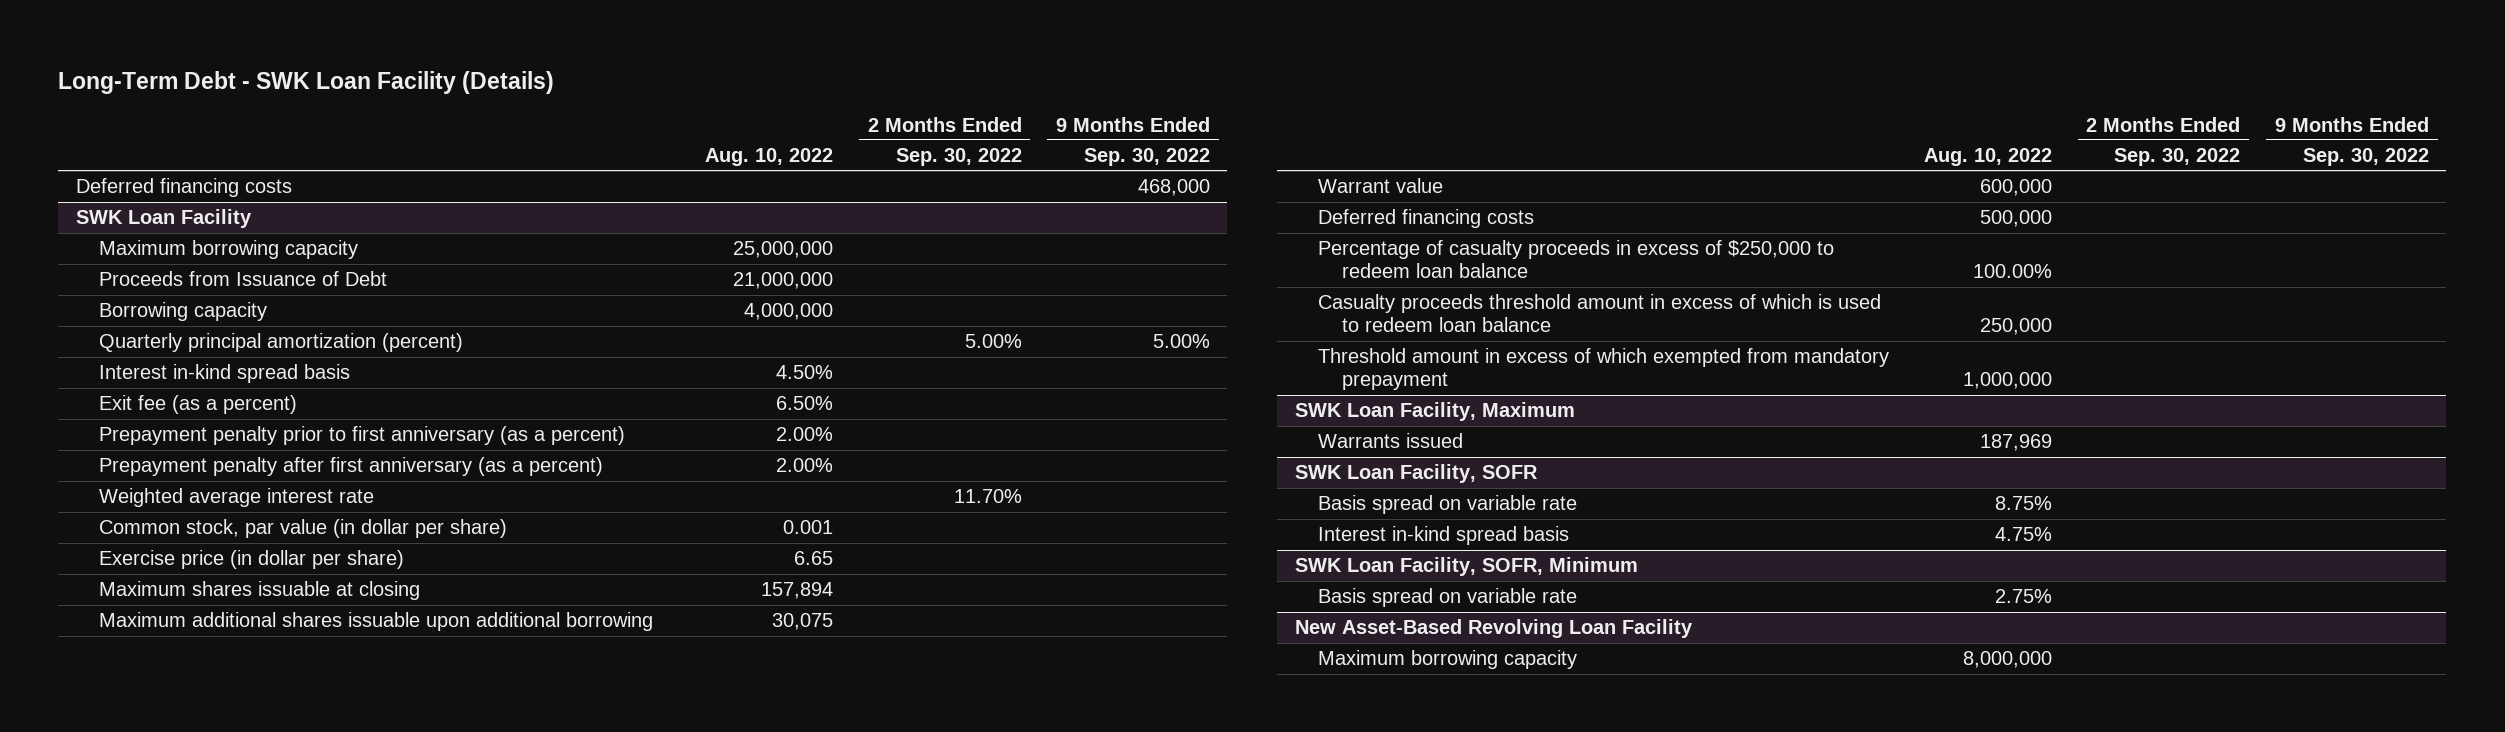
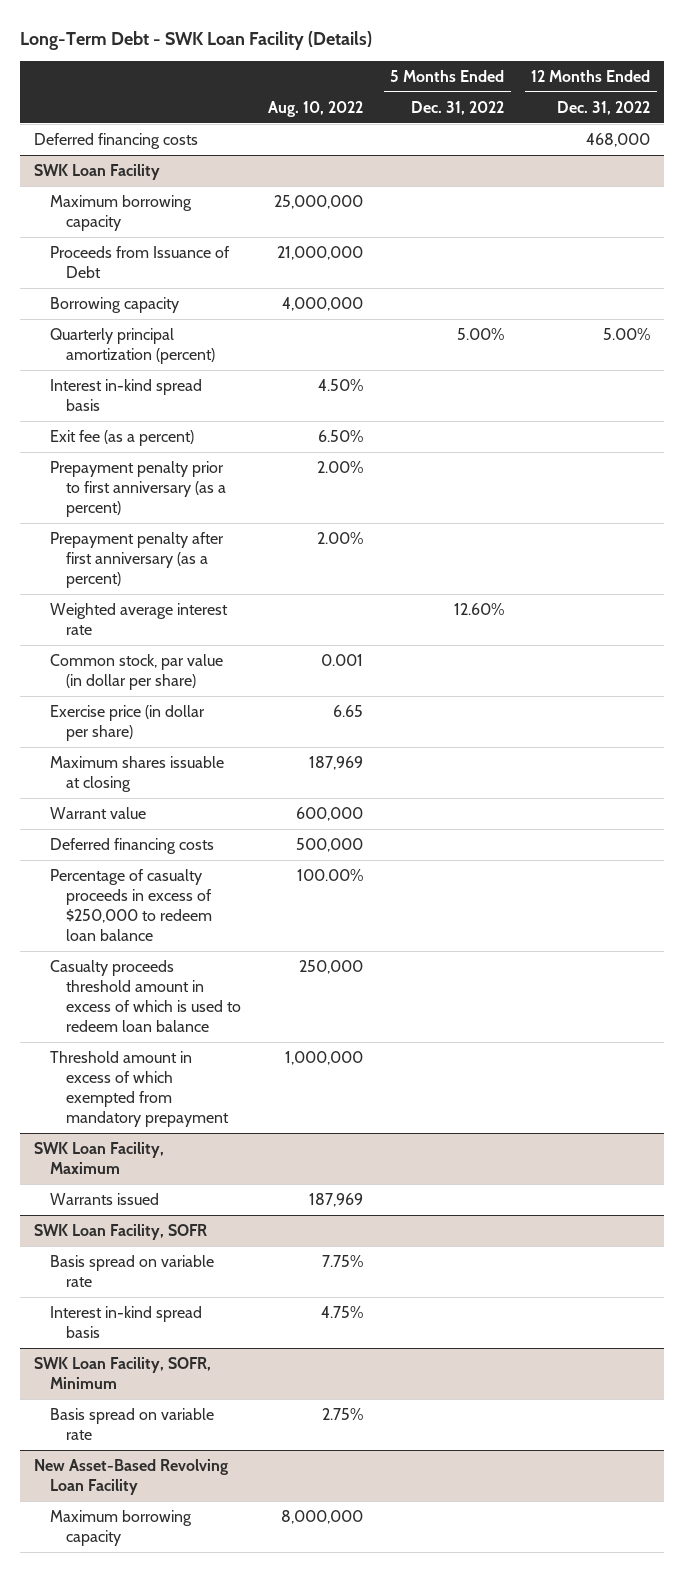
- | Aug. 10, 2022 | 2 Months Ended Sep. 30, 2022 | 9 Months Ended Sep. 30, 2022
+ | Aug. 10, 2022 | 5 Months Ended Dec. 31, 2022 | 12 Months Ended Dec. 31, 2022
@ SWK Loan Facility
- Maximum shares issuable at closing | 157,894 | |
- Maximum additional shares issuable upon additional borrowing | 30,075 | |
+ Maximum shares issuable at closing | 187,969 | |
@ SWK Loan Facility, SOFR
- Basis spread on variable rate | 8.75% | |
+ Basis spread on variable rate | 7.75% | |

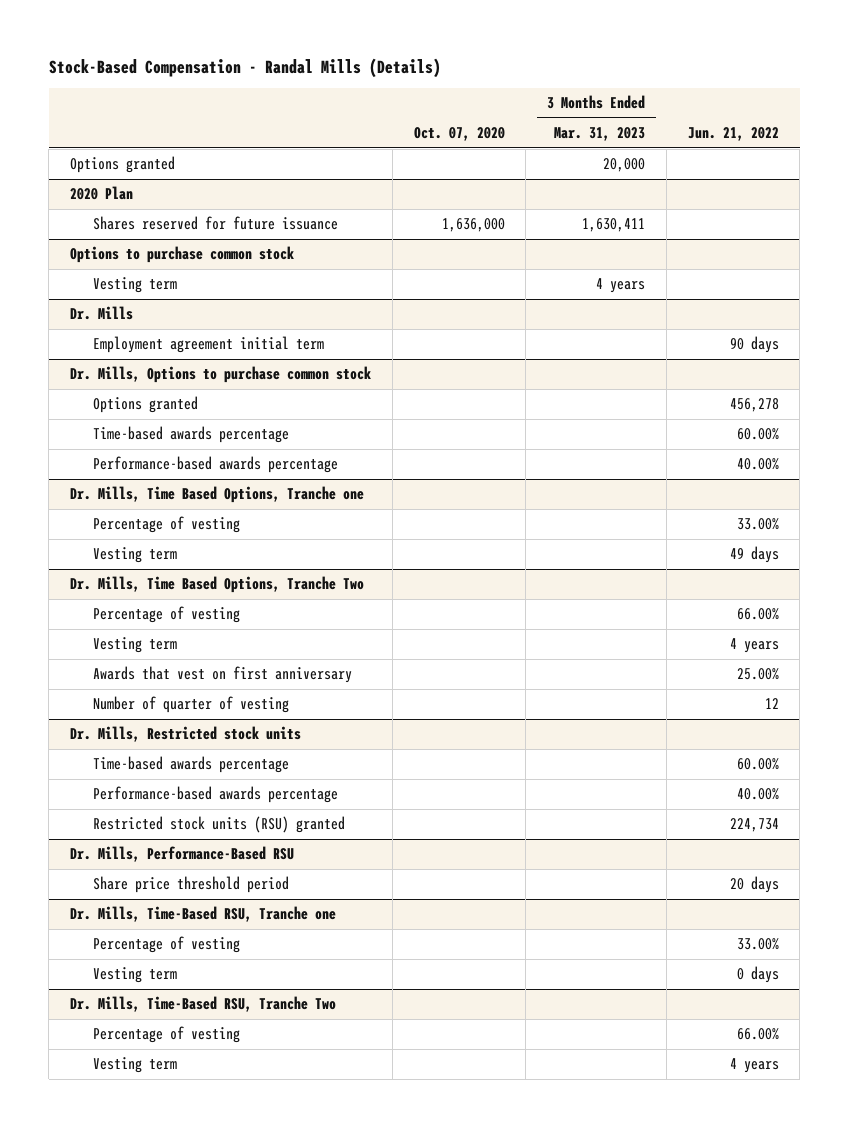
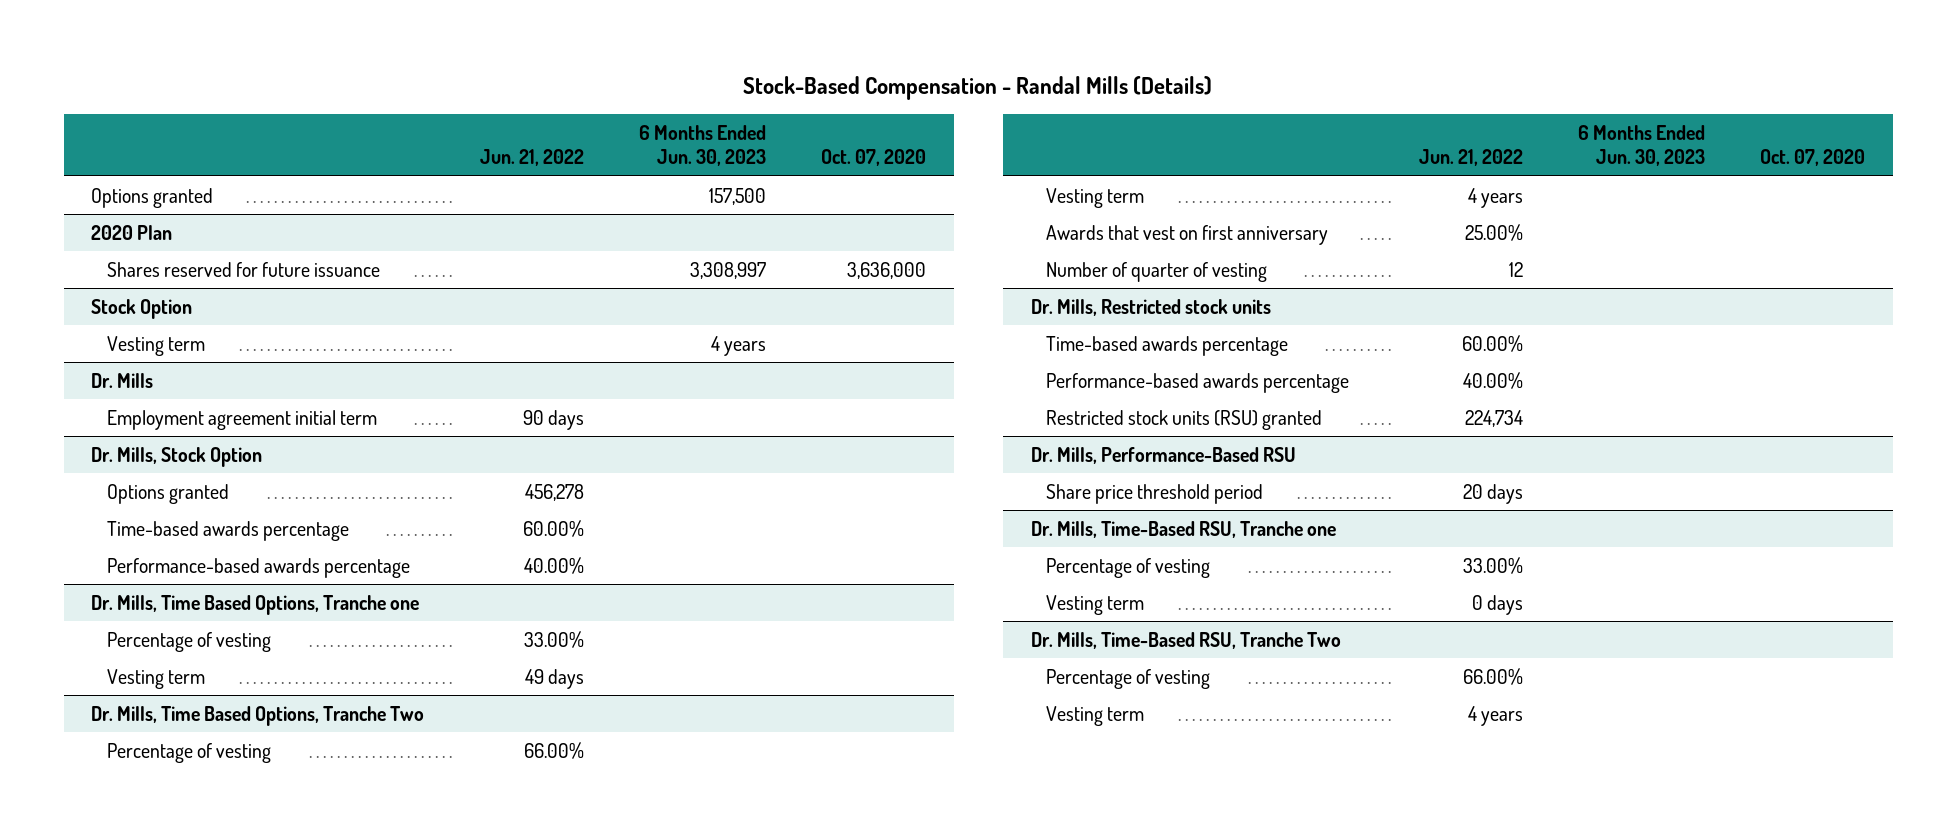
- | Oct. 07, 2020 | 3 Months Ended Mar. 31, 2023 | Jun. 21, 2022
+ | Jun. 21, 2022 | 6 Months Ended Jun. 30, 2023 | Oct. 07, 2020
@ 2020 Plan
- Shares reserved for future issuance | 1,636,000 | 1,630,411 |
- Options to purchase common stock
@ 2020 Plan
+ Shares reserved for future issuance | | 3,308,997 | 3,636,000
+ Stock Option
- Dr. Mills, Options to purchase common stock
+ Dr. Mills, Stock Option

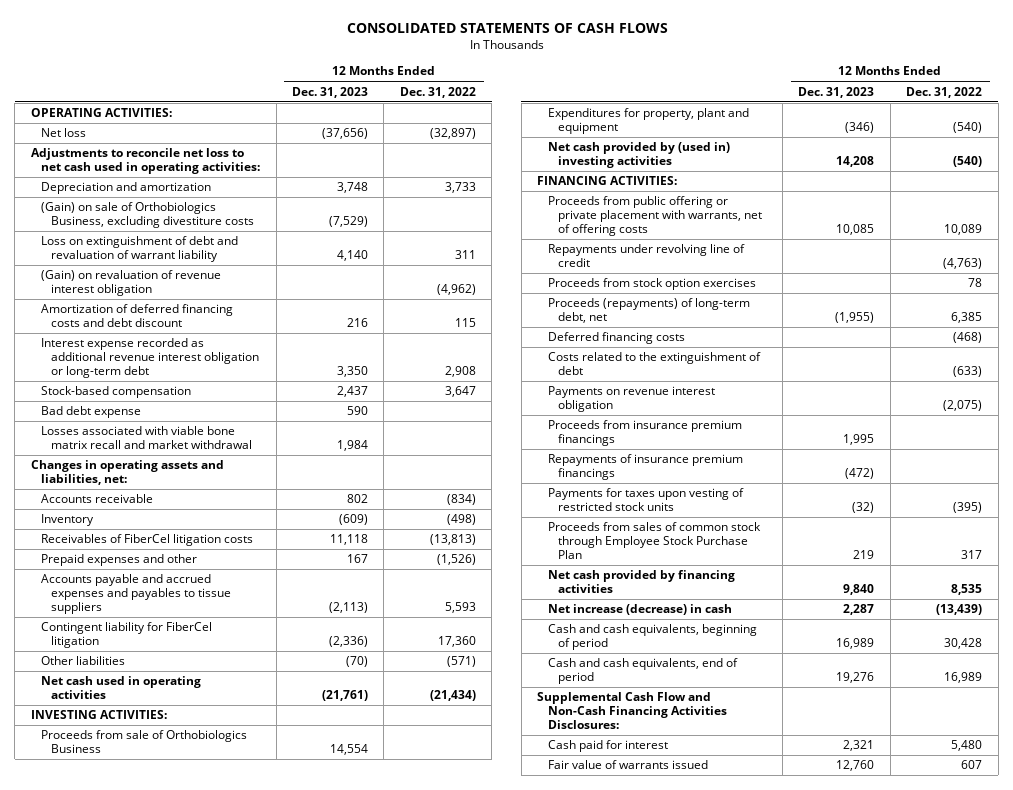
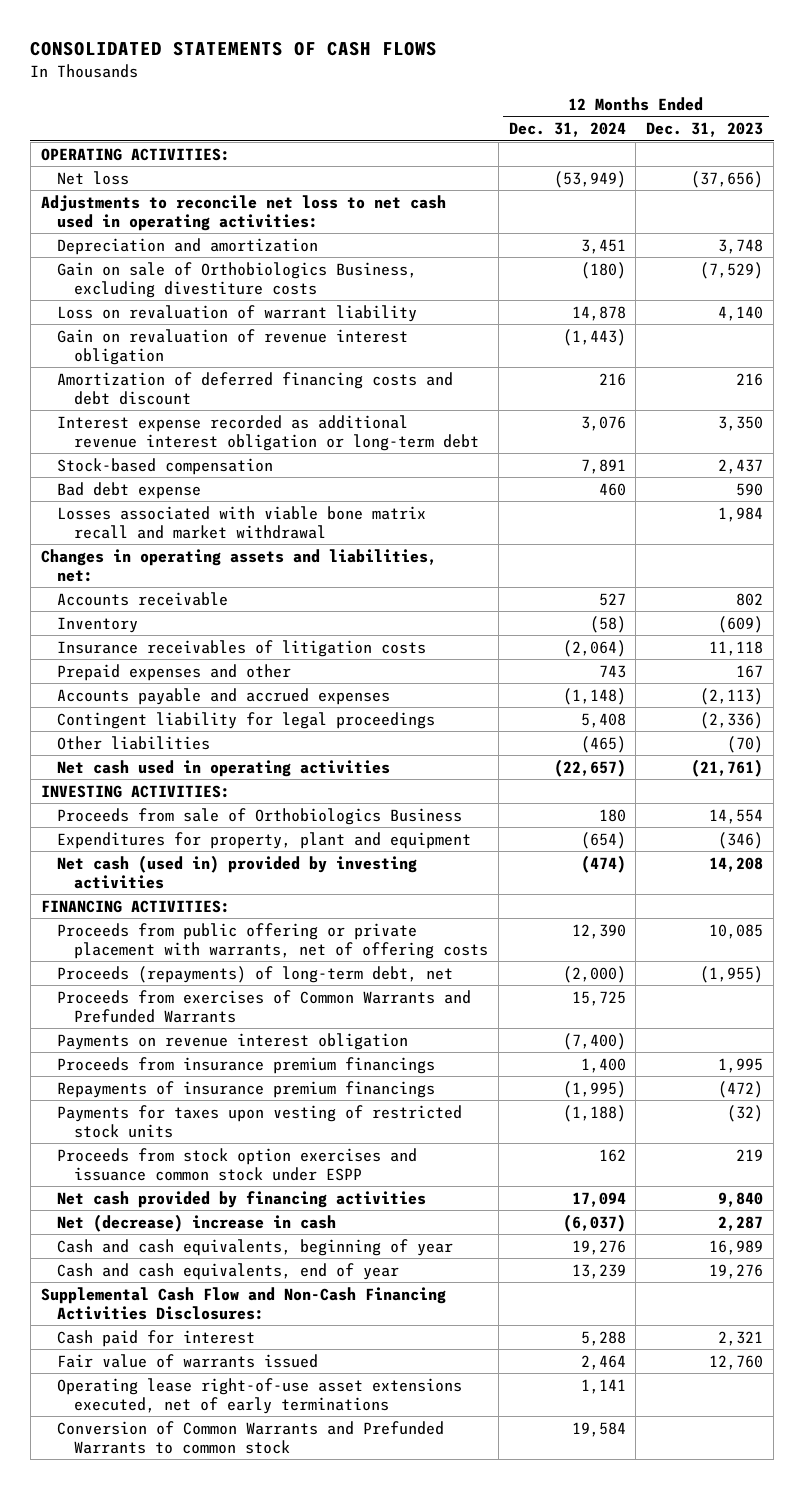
- | 12 Months Ended Dec. 31, 2023 | 12 Months Ended Dec. 31, 2022
+ | 12 Months Ended Dec. 31, 2024 | 12 Months Ended Dec. 31, 2023
- (Gain) on sale of Orthobiologics Business, excluding divestiture costs | (7,529) |
- Loss on extinguishment of debt and revaluation of warrant liability | 4,140 | 311
- (Gain) on revaluation of revenue interest obligation | | (4,962)
+ Gain on sale of Orthobiologics Business, excluding divestiture costs | (180) | (7,529)
+ Loss on revaluation of warrant liability | 14,878 | 4,140
+ Gain on revaluation of revenue interest obligation | (1,443) |
- Receivables of FiberCel litigation costs | 11,118 | (13,813)
+ Insurance receivables of litigation costs | (2,064) | 11,118
- Accounts payable and accrued expenses and payables to tissue suppliers | (2,113) | 5,593
- Contingent liability for FiberCel litigation | (2,336) | 17,360
+ Accounts payable and accrued expenses | (1,148) | (2,113)
+ Contingent liability for legal proceedings | 5,408 | (2,336)
- Net cash provided by (used in) investing activities | 14,208 | (540)
+ Net cash (used in) provided by investing activities | (474) | 14,208
- Repayments under revolving line of credit | | (4,763)
- Proceeds from stock option exercises | | 78
- Deferred financing costs | | (468)
- Costs related to the extinguishment of debt | | (633)
+ Proceeds from exercises of Common Warrants and Prefunded Warrants | 15,725 |
- Proceeds from sales of common stock through Employee Stock Purchase Plan | 219 | 317
+ Proceeds from stock option exercises and issuance common stock under ESPP | 162 | 219
- Net increase (decrease) in cash | 2,287 | (13,439)
- Cash and cash equivalents, beginning of period | 16,989 | 30,428
- Cash and cash equivalents, end of period | 19,276 | 16,989
+ Net (decrease) increase in cash | (6,037) | 2,287
+ Cash and cash equivalents, beginning of year | 19,276 | 16,989
+ Cash and cash equivalents, end of year | 13,239 | 19,276
+ Operating lease right-of-use asset extensions executed, net of early terminations | 1,141 |
+ Conversion of Common Warrants and Prefunded Warrants to common stock | 19,584 |

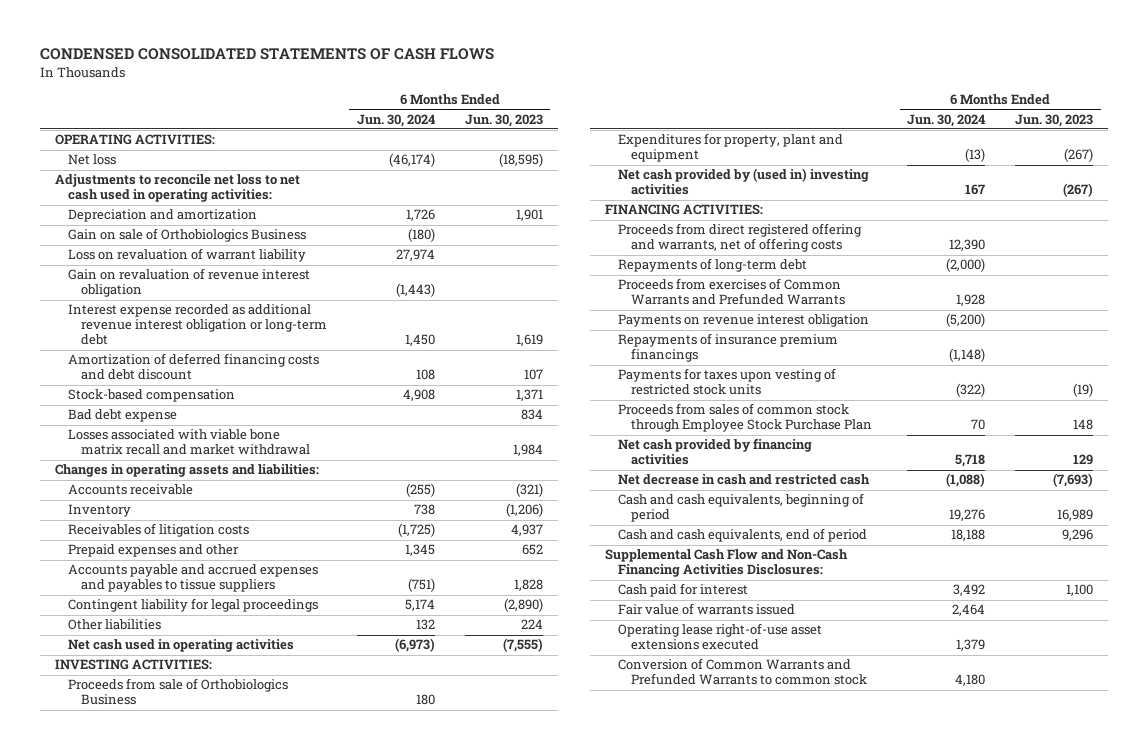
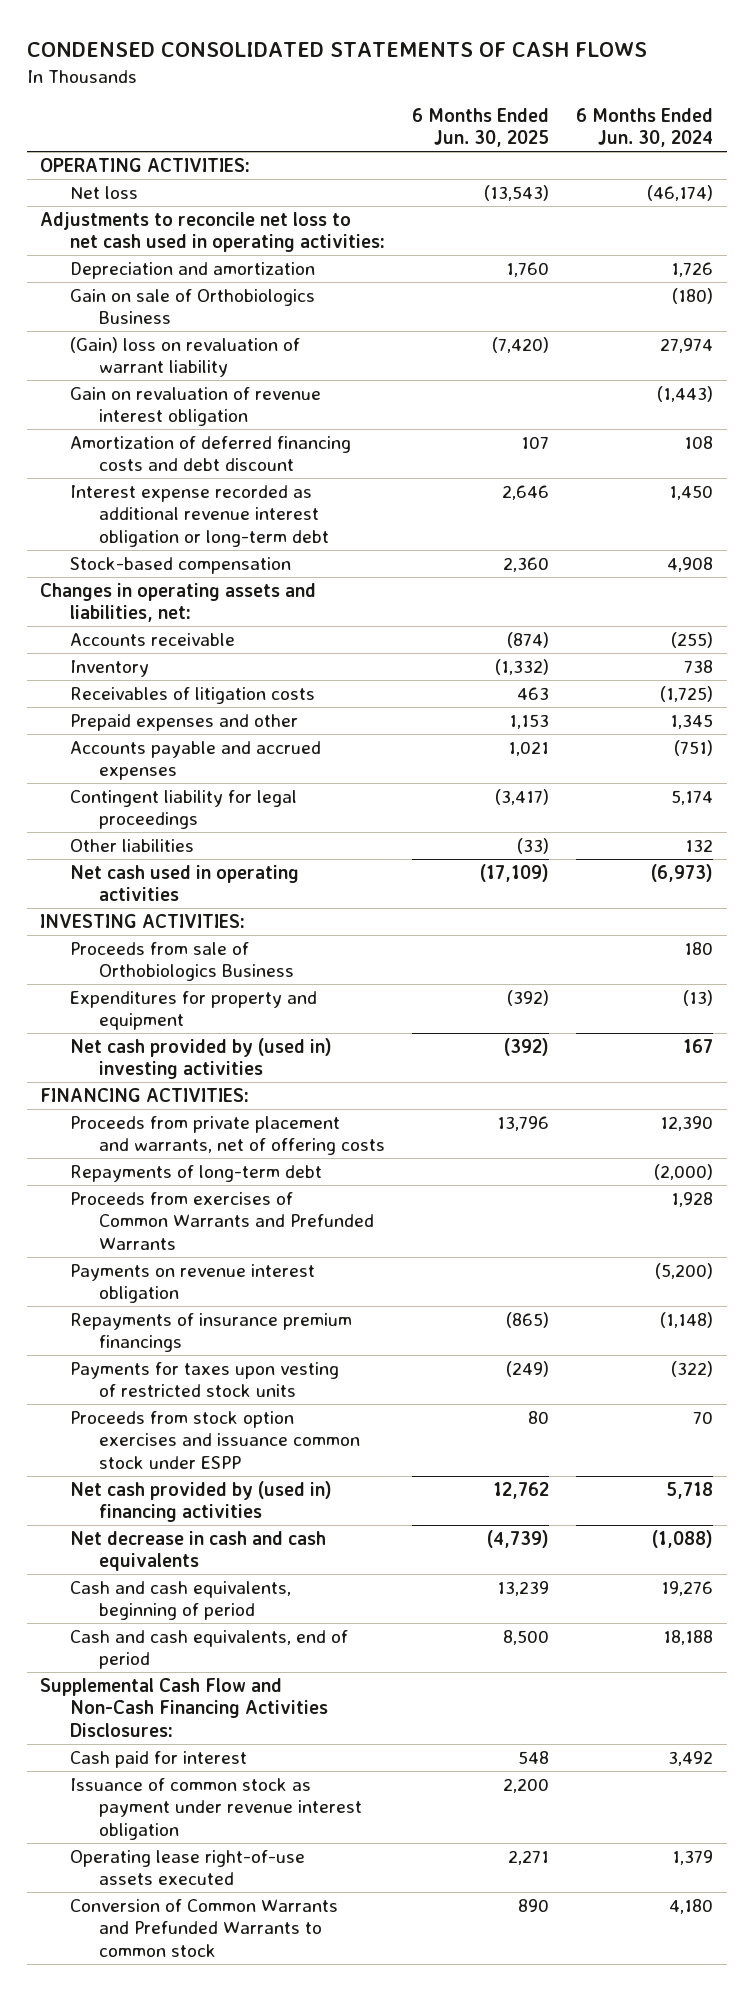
- | 6 Months Ended Jun. 30, 2024 | 6 Months Ended Jun. 30, 2023
+ | 6 Months Ended Jun. 30, 2025 | 6 Months Ended Jun. 30, 2024
- Loss on revaluation of warrant liability | 27,974 |
+ (Gain) loss on revaluation of warrant liability | (7,420) | 27,974
moved down: Interest expense recorded as additional revenue interest obligation or long-term debt | 2,646 | 1,450
- Bad debt expense | | 834
- Losses associated with viable bone matrix recall and market withdrawal | | 1,984
- Changes in operating assets and liabilities:
+ Changes in operating assets and liabilities, net:
- Accounts payable and accrued expenses and payables to tissue suppliers | (751) | 1,828
+ Accounts payable and accrued expenses | 1,021 | (751)
- Expenditures for property, plant and equipment | (13) | (267)
+ Expenditures for property and equipment | (392) | (13)
- Proceeds from direct registered offering and warrants, net of offering costs | 12,390 |
+ Proceeds from private placement and warrants, net of offering costs | 13,796 | 12,390
- Proceeds from sales of common stock through Employee Stock Purchase Plan | 70 | 148
- Net cash provided by financing activities | 5,718 | 129
- Net decrease in cash and restricted cash | (1,088) | (7,693)
+ Proceeds from stock option exercises and issuance common stock under ESPP | 80 | 70
+ Net cash provided by (used in) financing activities | 12,762 | 5,718
+ Net decrease in cash and cash equivalents | (4,739) | (1,088)
- Fair value of warrants issued | 2,464 |
- Operating lease right-of-use asset extensions executed | 1,379 |
+ Issuance of common stock as payment under revenue interest obligation | 2,200 |
+ Operating lease right-of-use assets executed | 2,271 | 1,379

